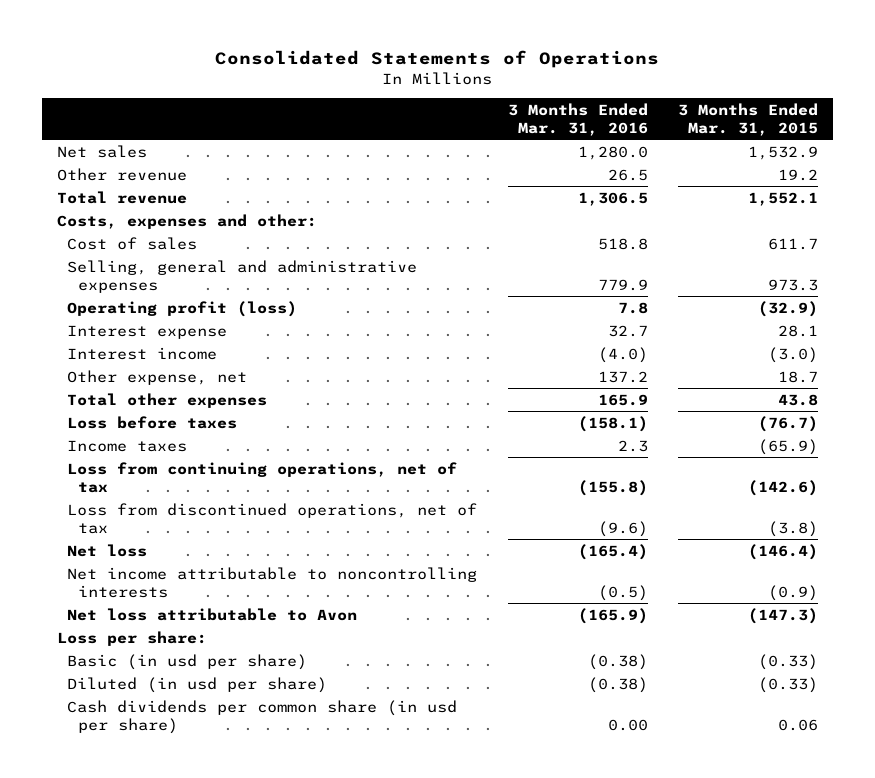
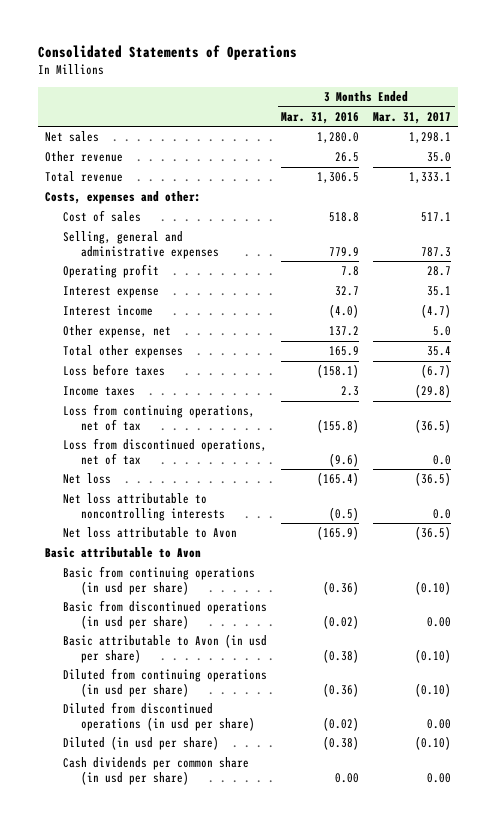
- | 3 Months Ended Mar. 31, 2016 | 3 Months Ended Mar. 31, 2015
+ | 3 Months Ended Mar. 31, 2016 | 3 Months Ended Mar. 31, 2017
- Operating profit (loss) | 7.8 | (32.9)
+ Operating profit | 7.8 | 28.7
- Net income attributable to noncontrolling interests | (0.5) | (0.9)
+ Net loss attributable to noncontrolling interests | (0.5) | 0.0
- Loss per share:
- Basic (in usd per share) | (0.38) | (0.33)
+ Basic attributable to Avon
+ Basic from continuing operations (in usd per share) | (0.36) | (0.10)
+ Basic from discontinued operations (in usd per share) | (0.02) | 0.00
+ Basic attributable to Avon (in usd per share) | (0.38) | (0.10)
+ Diluted from continuing operations (in usd per share) | (0.36) | (0.10)
+ Diluted from discontinued operations (in usd per share) | (0.02) | 0.00

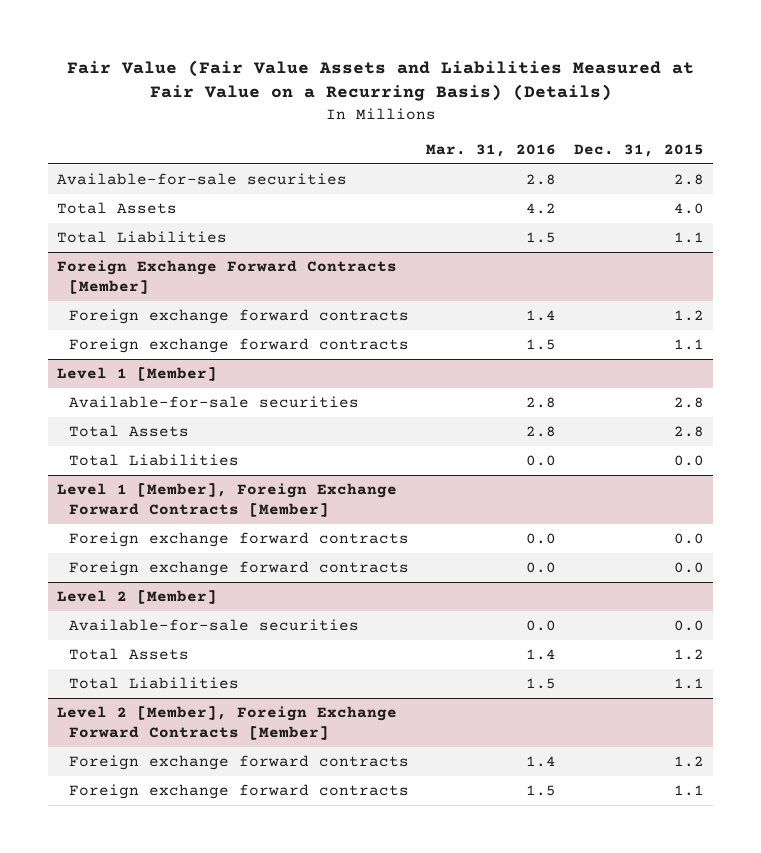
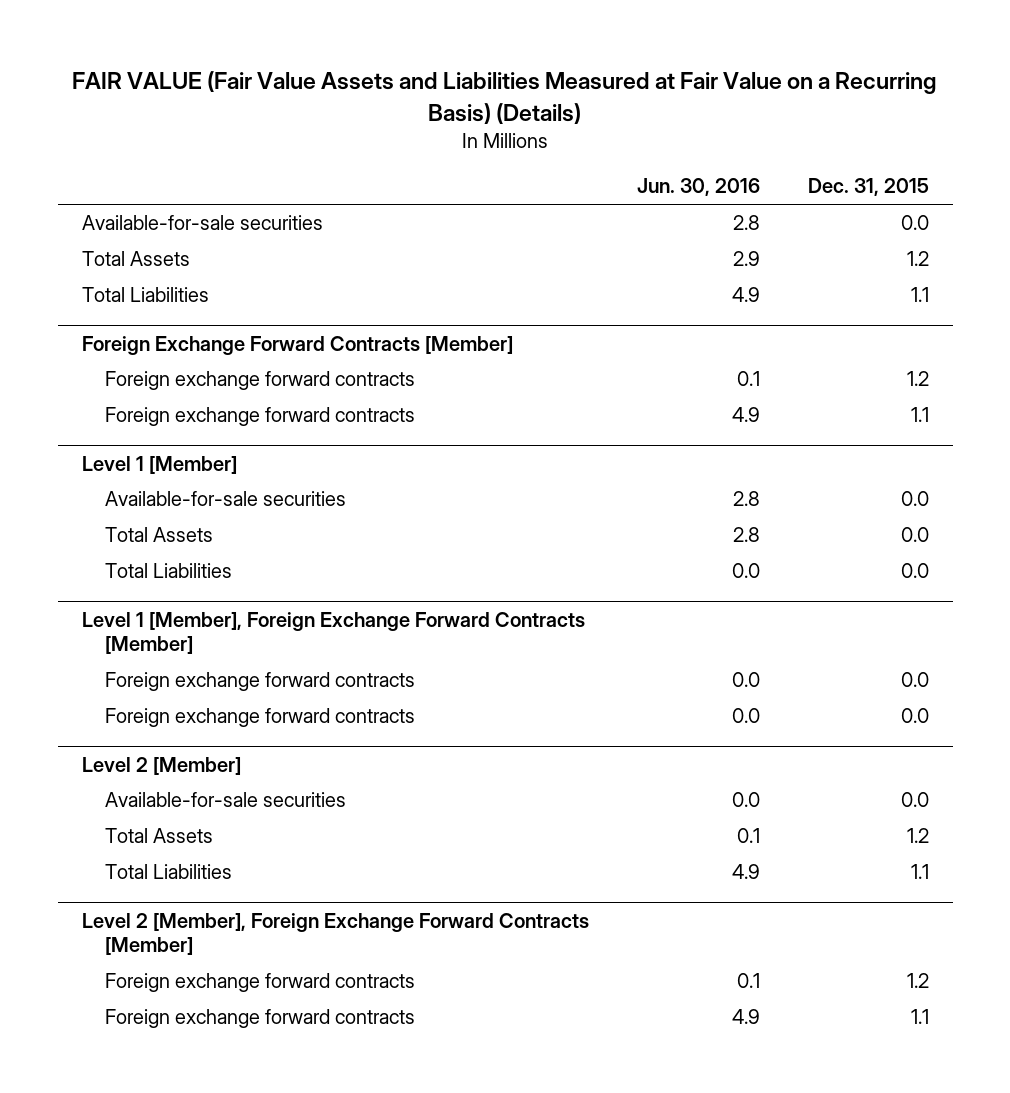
- Fair Value (Fair Value Assets and Liabilities Measured at Fair Value on a Recurring Basis) (Details)
+ FAIR VALUE (Fair Value Assets and Liabilities Measured at Fair Value on a Recurring Basis) (Details)
- | Mar. 31, 2016 | Dec. 31, 2015
+ | Jun. 30, 2016 | Dec. 31, 2015
- Available-for-sale securities | 2.8 | 2.8
- Total Assets | 4.2 | 4.0
+ Available-for-sale securities | 2.8 | 0.0
+ Total Assets | 2.9 | 1.2
@ Level 1 [Member]
- Available-for-sale securities | 2.8 | 2.8
- Total Assets | 2.8 | 2.8
+ Available-for-sale securities | 2.8 | 0.0
+ Total Assets | 2.8 | 0.0

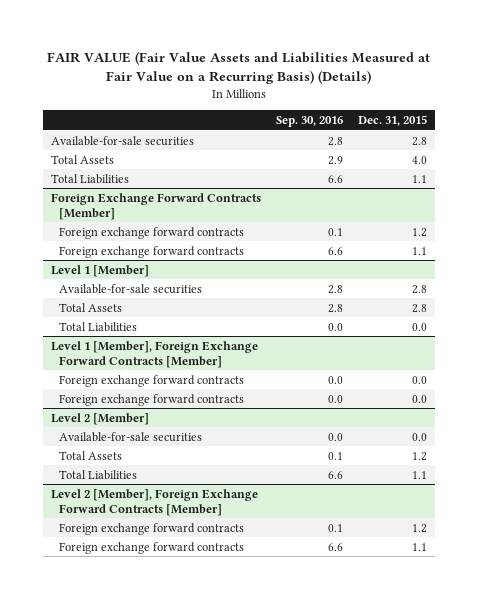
- | Jun. 30, 2016 | Dec. 31, 2015
+ | Sep. 30, 2016 | Dec. 31, 2015
- Available-for-sale securities | 2.8 | 0.0
- Total Assets | 2.9 | 1.2
+ Available-for-sale securities | 2.8 | 2.8
+ Total Assets | 2.9 | 4.0
@ Level 1 [Member]
- Available-for-sale securities | 2.8 | 0.0
- Total Assets | 2.8 | 0.0
+ Available-for-sale securities | 2.8 | 2.8
+ Total Assets | 2.8 | 2.8

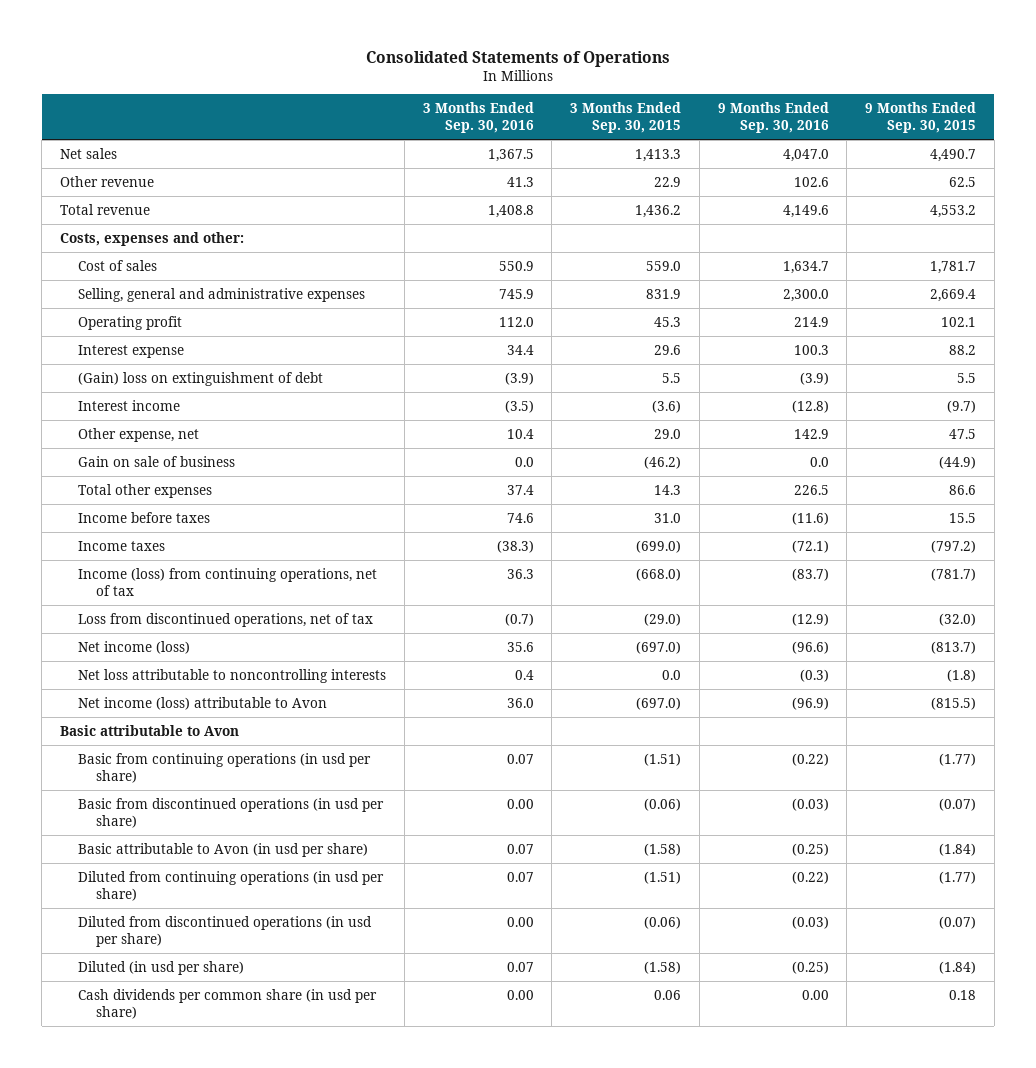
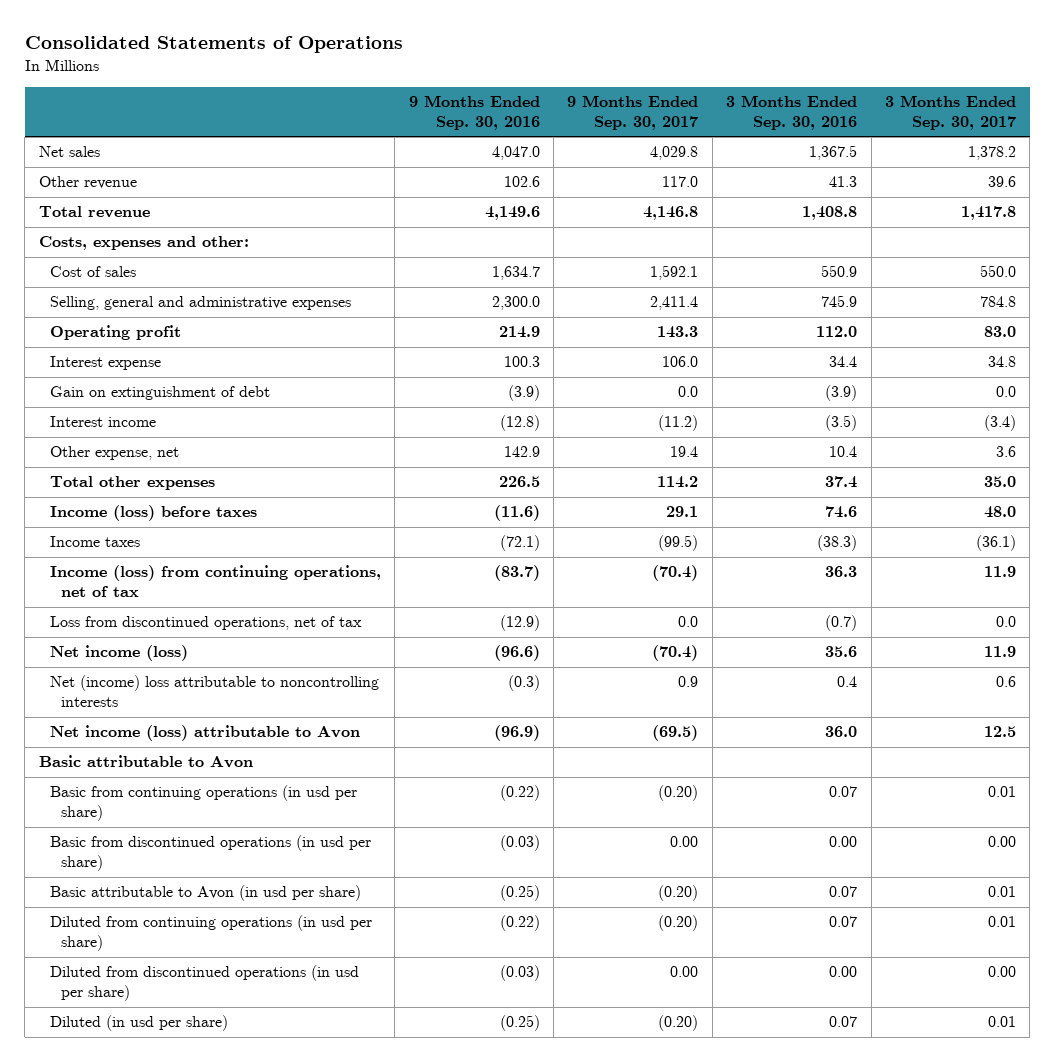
- | 3 Months Ended Sep. 30, 2016 | 3 Months Ended Sep. 30, 2015 | 9 Months Ended Sep. 30, 2016 | 9 Months Ended Sep. 30, 2015
+ | 9 Months Ended Sep. 30, 2016 | 9 Months Ended Sep. 30, 2017 | 3 Months Ended Sep. 30, 2016 | 3 Months Ended Sep. 30, 2017
- (Gain) loss on extinguishment of debt | (3.9) | 5.5 | (3.9) | 5.5
+ Gain on extinguishment of debt | (3.9) | 0.0 | (3.9) | 0.0
- Gain on sale of business | 0.0 | (46.2) | 0.0 | (44.9)
- Income before taxes | 74.6 | 31.0 | (11.6) | 15.5
+ Income (loss) before taxes | (11.6) | 29.1 | 74.6 | 48.0
- Net loss attributable to noncontrolling interests | 0.4 | 0.0 | (0.3) | (1.8)
+ Net (income) loss attributable to noncontrolling interests | (0.3) | 0.9 | 0.4 | 0.6
- Cash dividends per common share (in usd per share) | 0.00 | 0.06 | 0.00 | 0.18

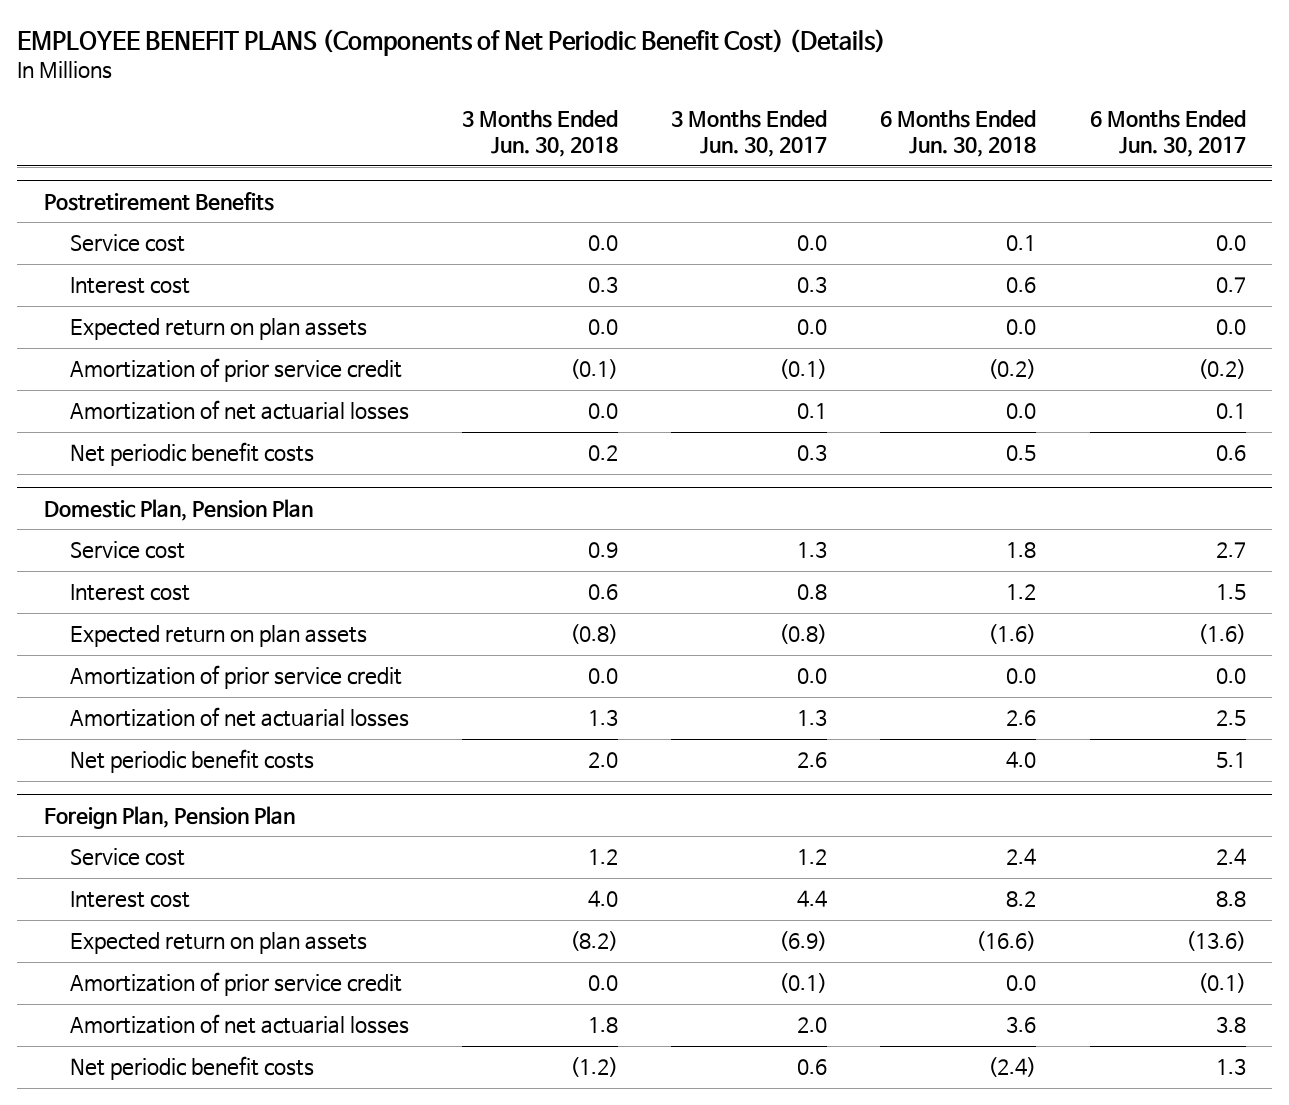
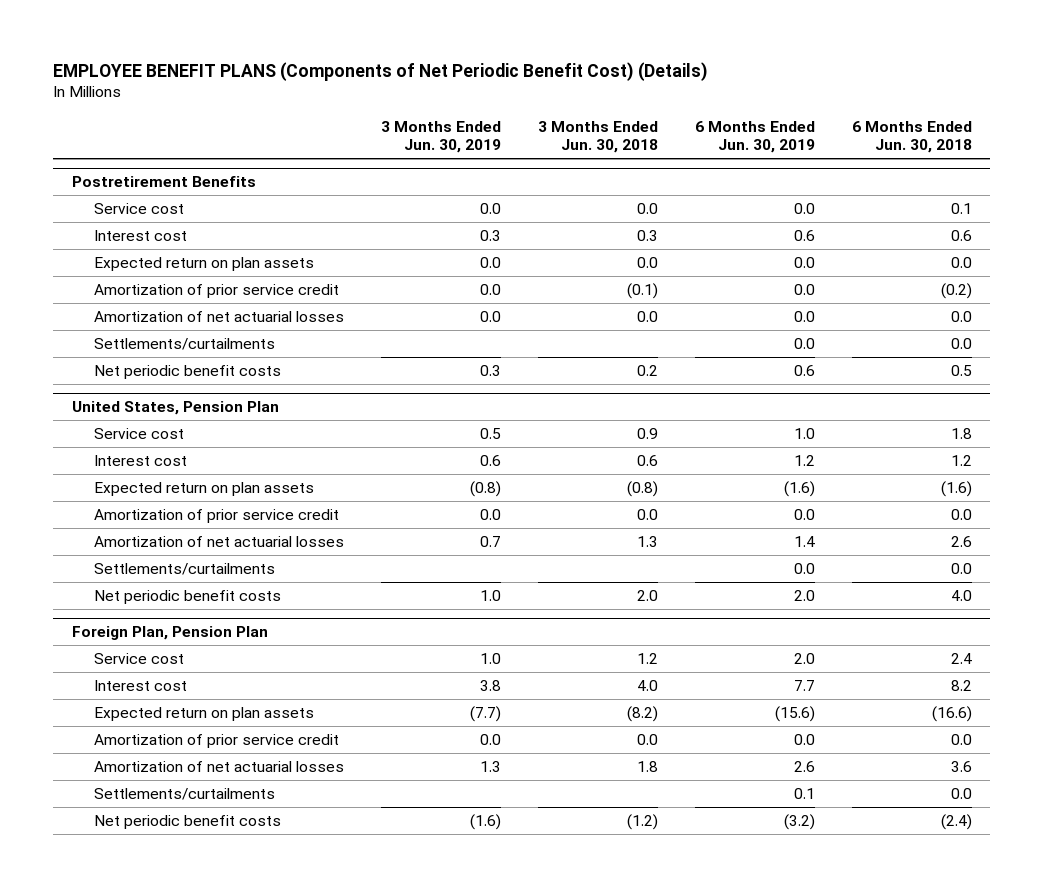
- | 3 Months Ended Jun. 30, 2018 | 3 Months Ended Jun. 30, 2017 | 6 Months Ended Jun. 30, 2018 | 6 Months Ended Jun. 30, 2017
+ | 3 Months Ended Jun. 30, 2019 | 3 Months Ended Jun. 30, 2018 | 6 Months Ended Jun. 30, 2019 | 6 Months Ended Jun. 30, 2018
@ Postretirement Benefits
+ Settlements/curtailments | | | 0.0 | 0.0
- Domestic Plan, Pension Plan
+ United States, Pension Plan
+ Settlements/curtailments | | | 0.0 | 0.0
@ Foreign Plan, Pension Plan
+ Settlements/curtailments | | | 0.1 | 0.0

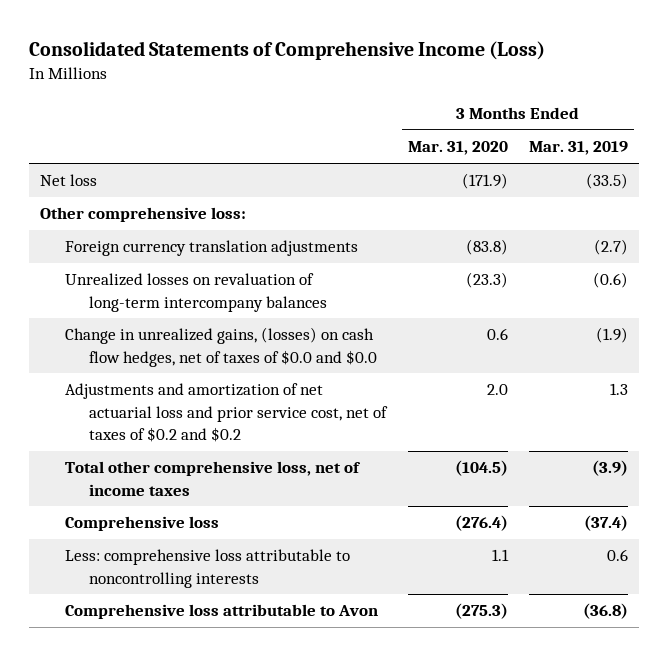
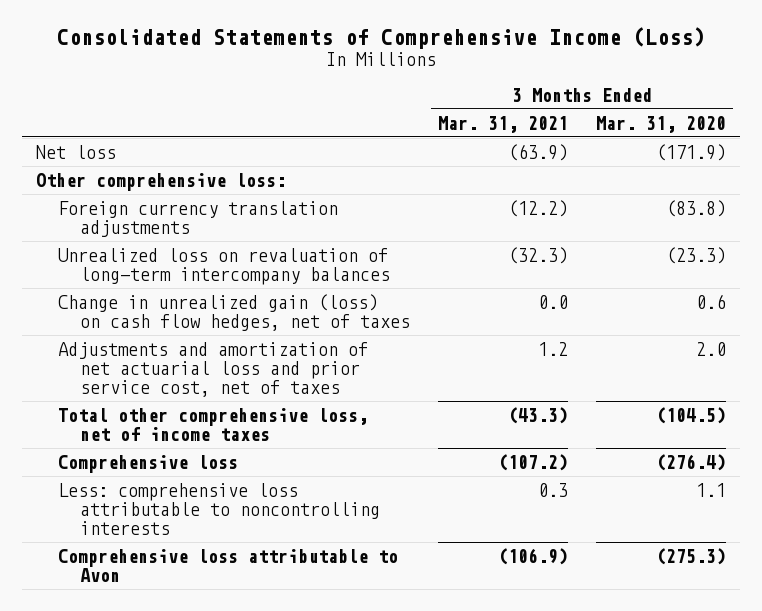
- | 3 Months Ended Mar. 31, 2020 | 3 Months Ended Mar. 31, 2019
+ | 3 Months Ended Mar. 31, 2021 | 3 Months Ended Mar. 31, 2020
- Unrealized losses on revaluation of long-term intercompany balances | (23.3) | (0.6)
- Change in unrealized gains, (losses) on cash flow hedges, net of taxes of $0.0 and $0.0 | 0.6 | (1.9)
- Adjustments and amortization of net actuarial loss and prior service cost, net of taxes of $0.2 and $0.2 | 2.0 | 1.3
+ Unrealized loss on revaluation of long-term intercompany balances | (32.3) | (23.3)
+ Change in unrealized gain (loss) on cash flow hedges, net of taxes | 0.0 | 0.6
+ Adjustments and amortization of net actuarial loss and prior service cost, net of taxes | 1.2 | 2.0

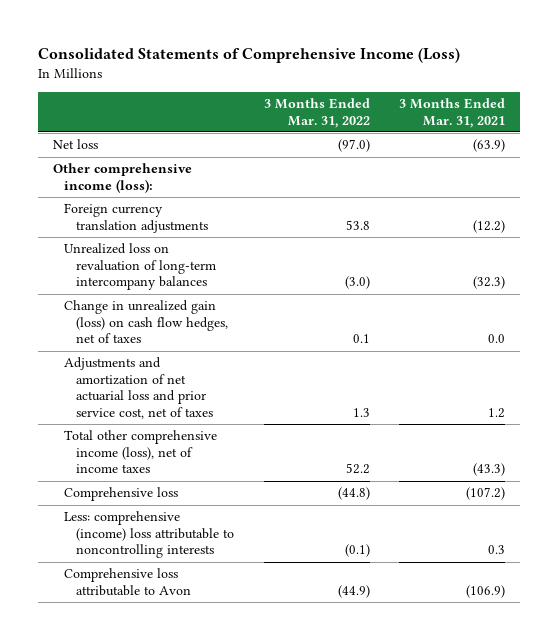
- | 3 Months Ended Mar. 31, 2021 | 3 Months Ended Mar. 31, 2020
+ | 3 Months Ended Mar. 31, 2022 | 3 Months Ended Mar. 31, 2021
- Other comprehensive loss:
+ Other comprehensive income (loss):
- Total other comprehensive loss, net of income taxes | (43.3) | (104.5)
+ Total other comprehensive income (loss), net of income taxes | 52.2 | (43.3)
- Less: comprehensive loss attributable to noncontrolling interests | 0.3 | 1.1
+ Less: comprehensive (income) loss attributable to noncontrolling interests | (0.1) | 0.3

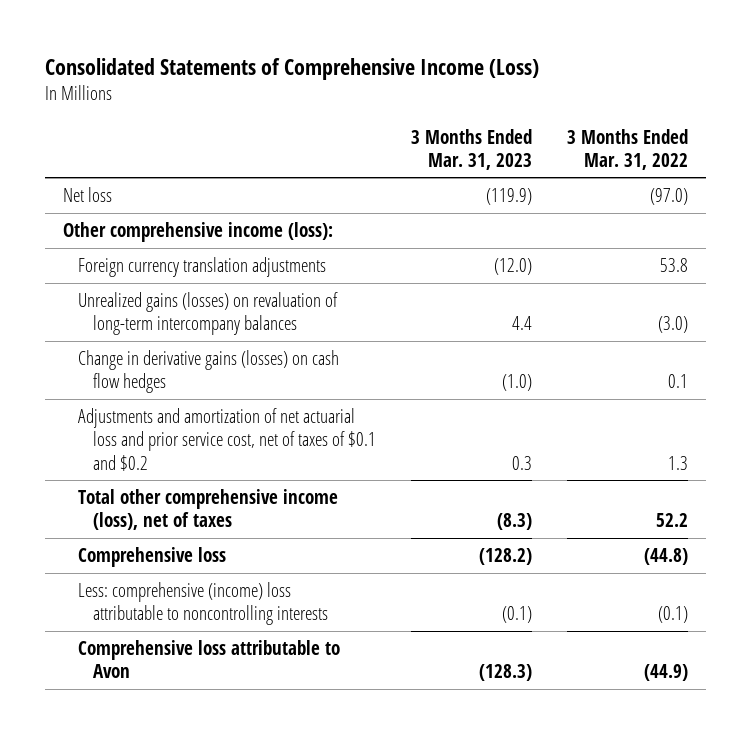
- | 3 Months Ended Mar. 31, 2022 | 3 Months Ended Mar. 31, 2021
+ | 3 Months Ended Mar. 31, 2023 | 3 Months Ended Mar. 31, 2022
- Unrealized loss on revaluation of long-term intercompany balances | (3.0) | (32.3)
- Change in unrealized gain (loss) on cash flow hedges, net of taxes | 0.1 | 0.0
- Adjustments and amortization of net actuarial loss and prior service cost, net of taxes | 1.3 | 1.2
- Total other comprehensive income (loss), net of income taxes | 52.2 | (43.3)
+ Unrealized gains (losses) on revaluation of long-term intercompany balances | 4.4 | (3.0)
+ Change in derivative gains (losses) on cash flow hedges | (1.0) | 0.1
+ Adjustments and amortization of net actuarial loss and prior service cost, net of taxes of $0.1 and $0.2 | 0.3 | 1.3
+ Total other comprehensive income (loss), net of taxes | (8.3) | 52.2

